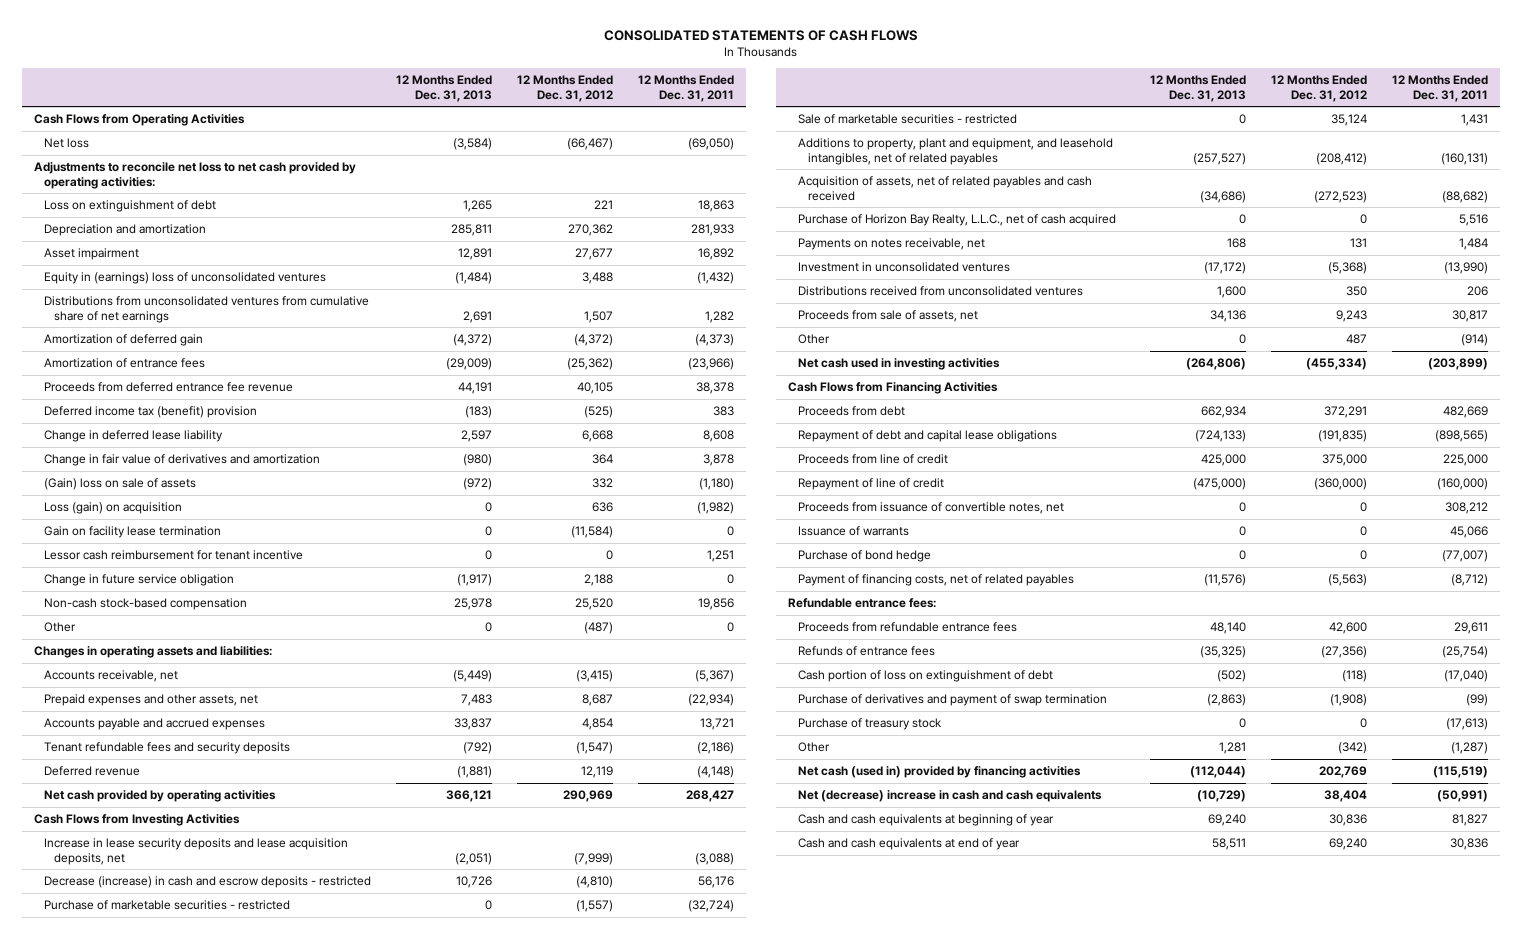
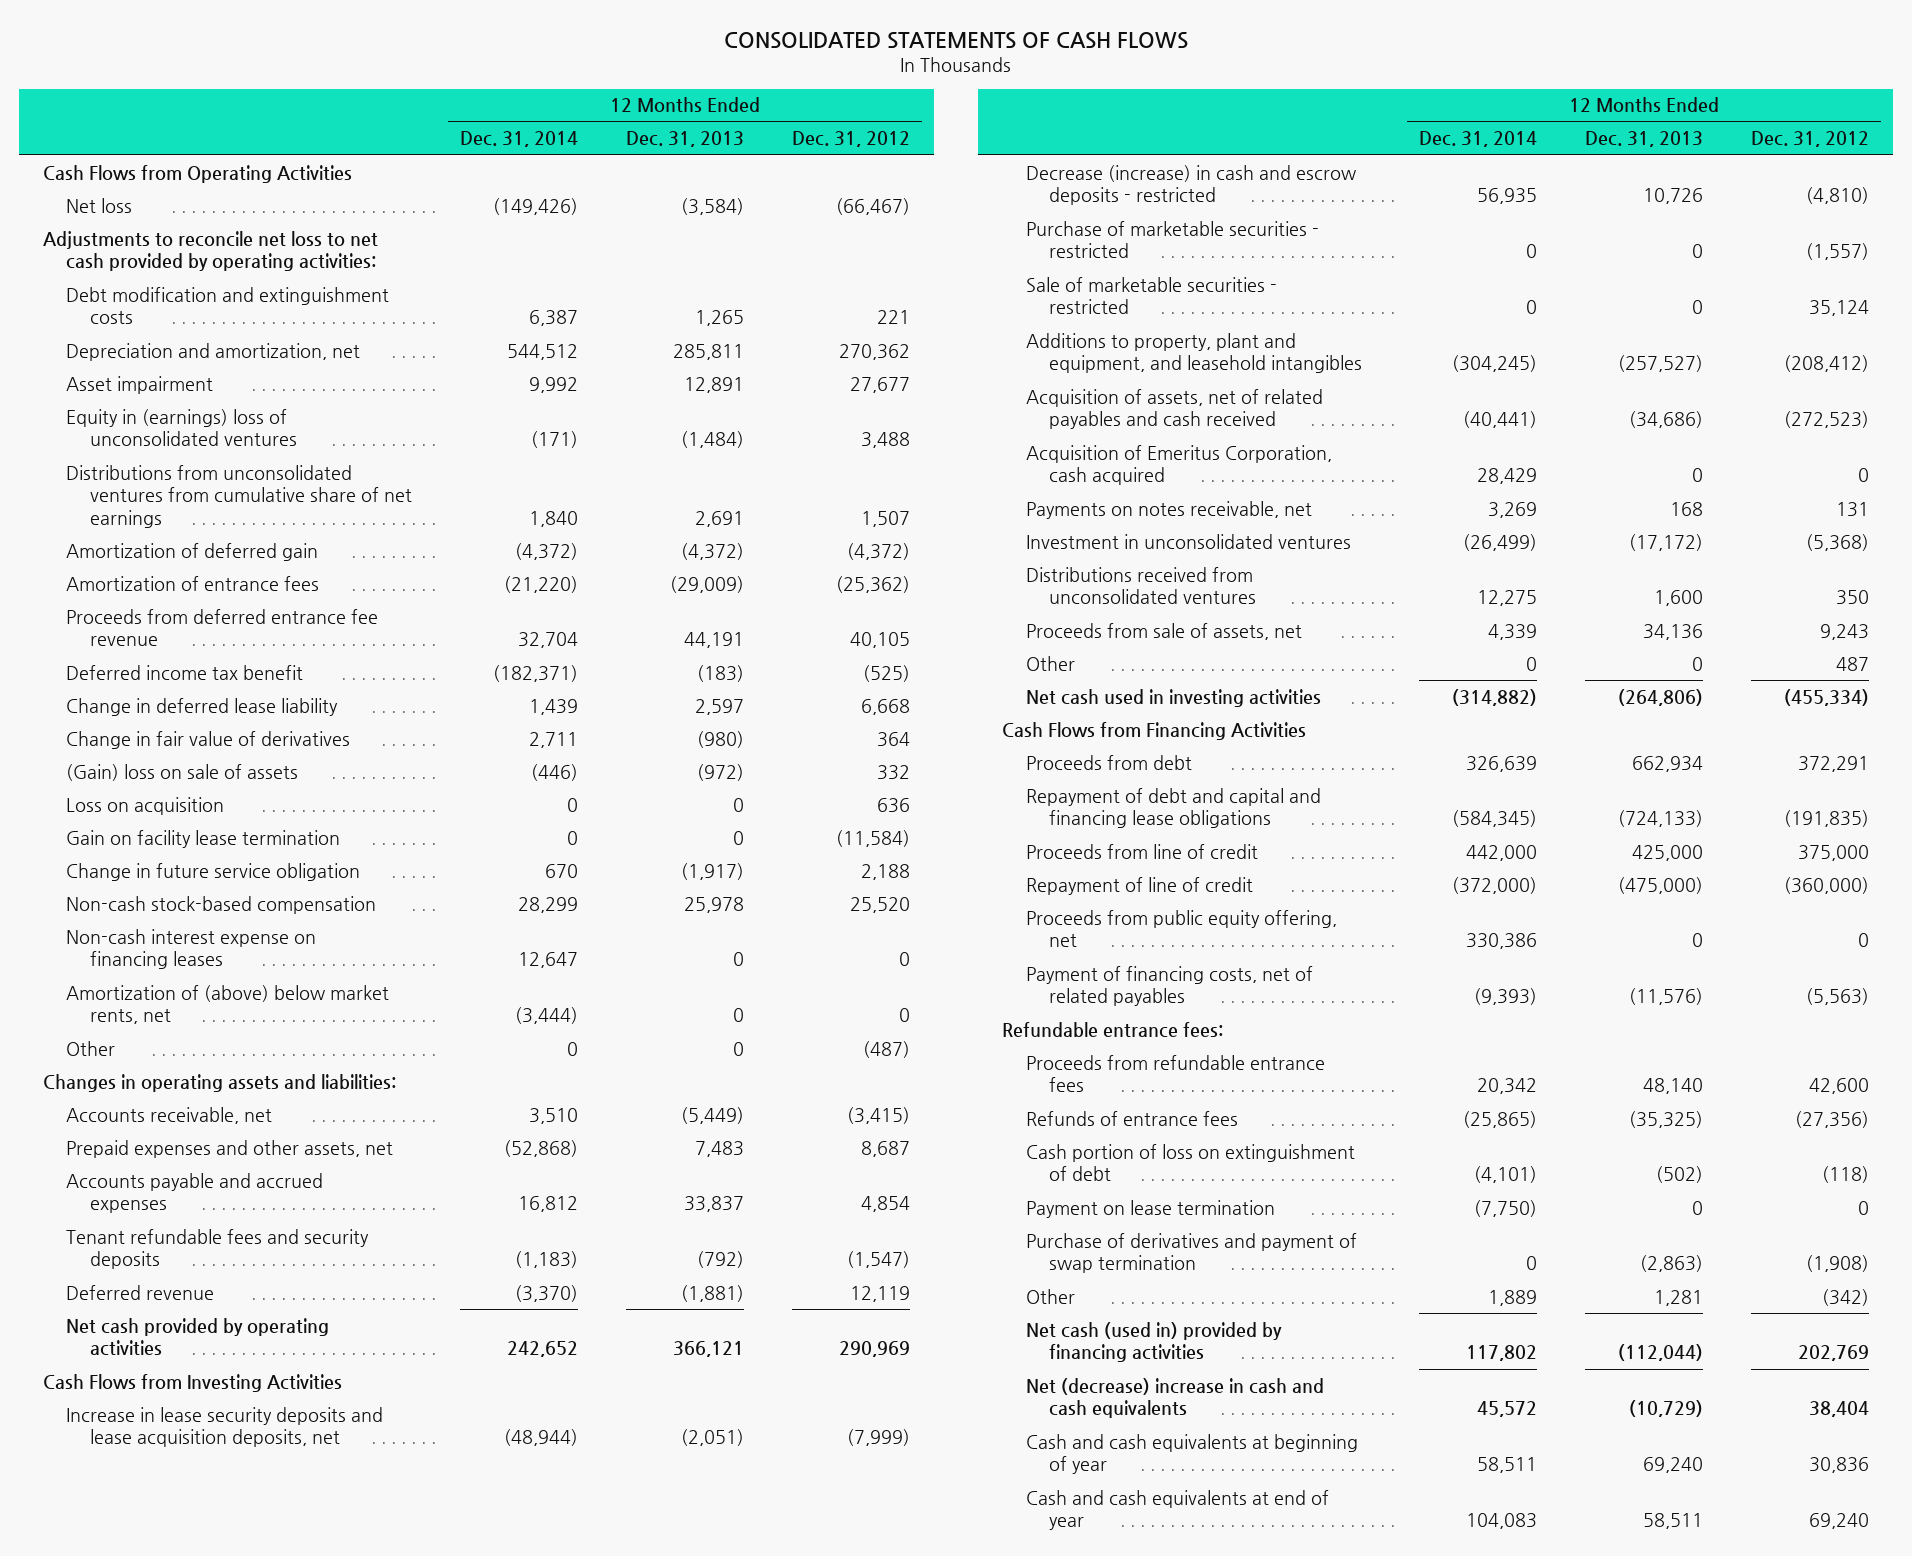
- | 12 Months Ended Dec. 31, 2013 | 12 Months Ended Dec. 31, 2012 | 12 Months Ended Dec. 31, 2011
+ | 12 Months Ended Dec. 31, 2014 | 12 Months Ended Dec. 31, 2013 | 12 Months Ended Dec. 31, 2012
- Loss on extinguishment of debt | 1,265 | 221 | 18,863
- Depreciation and amortization | 285,811 | 270,362 | 281,933
+ Debt modification and extinguishment costs | 6,387 | 1,265 | 221
+ Depreciation and amortization, net | 544,512 | 285,811 | 270,362
- Deferred income tax (benefit) provision | (183) | (525) | 383
+ Deferred income tax benefit | (182,371) | (183) | (525)
- Change in fair value of derivatives and amortization | (980) | 364 | 3,878
+ Change in fair value of derivatives | 2,711 | (980) | 364
- Loss (gain) on acquisition | 0 | 636 | (1,982)
+ Loss on acquisition | 0 | 0 | 636
- Lessor cash reimbursement for tenant incentive | 0 | 0 | 1,251
+ Non-cash interest expense on financing leases | 12,647 | 0 | 0
+ Amortization of (above) below market rents, net | (3,444) | 0 | 0
- Additions to property, plant and equipment, and leasehold intangibles, net of related payables | (257,527) | (208,412) | (160,131)
+ Additions to property, plant and equipment, and leasehold intangibles | (304,245) | (257,527) | (208,412)
- Purchase of Horizon Bay Realty, L.L.C., net of cash acquired | 0 | 0 | 5,516
+ Acquisition of Emeritus Corporation, cash acquired | 28,429 | 0 | 0
- Repayment of debt and capital lease obligations | (724,133) | (191,835) | (898,565)
+ Repayment of debt and capital and financing lease obligations | (584,345) | (724,133) | (191,835)
- Proceeds from issuance of convertible notes, net | 0 | 0 | 308,212
- Issuance of warrants | 0 | 0 | 45,066
- Purchase of bond hedge | 0 | 0 | (77,007)
+ Proceeds from public equity offering, net | 330,386 | 0 | 0
+ Payment on lease termination | (7,750) | 0 | 0
- Purchase of treasury stock | 0 | 0 | (17,613)

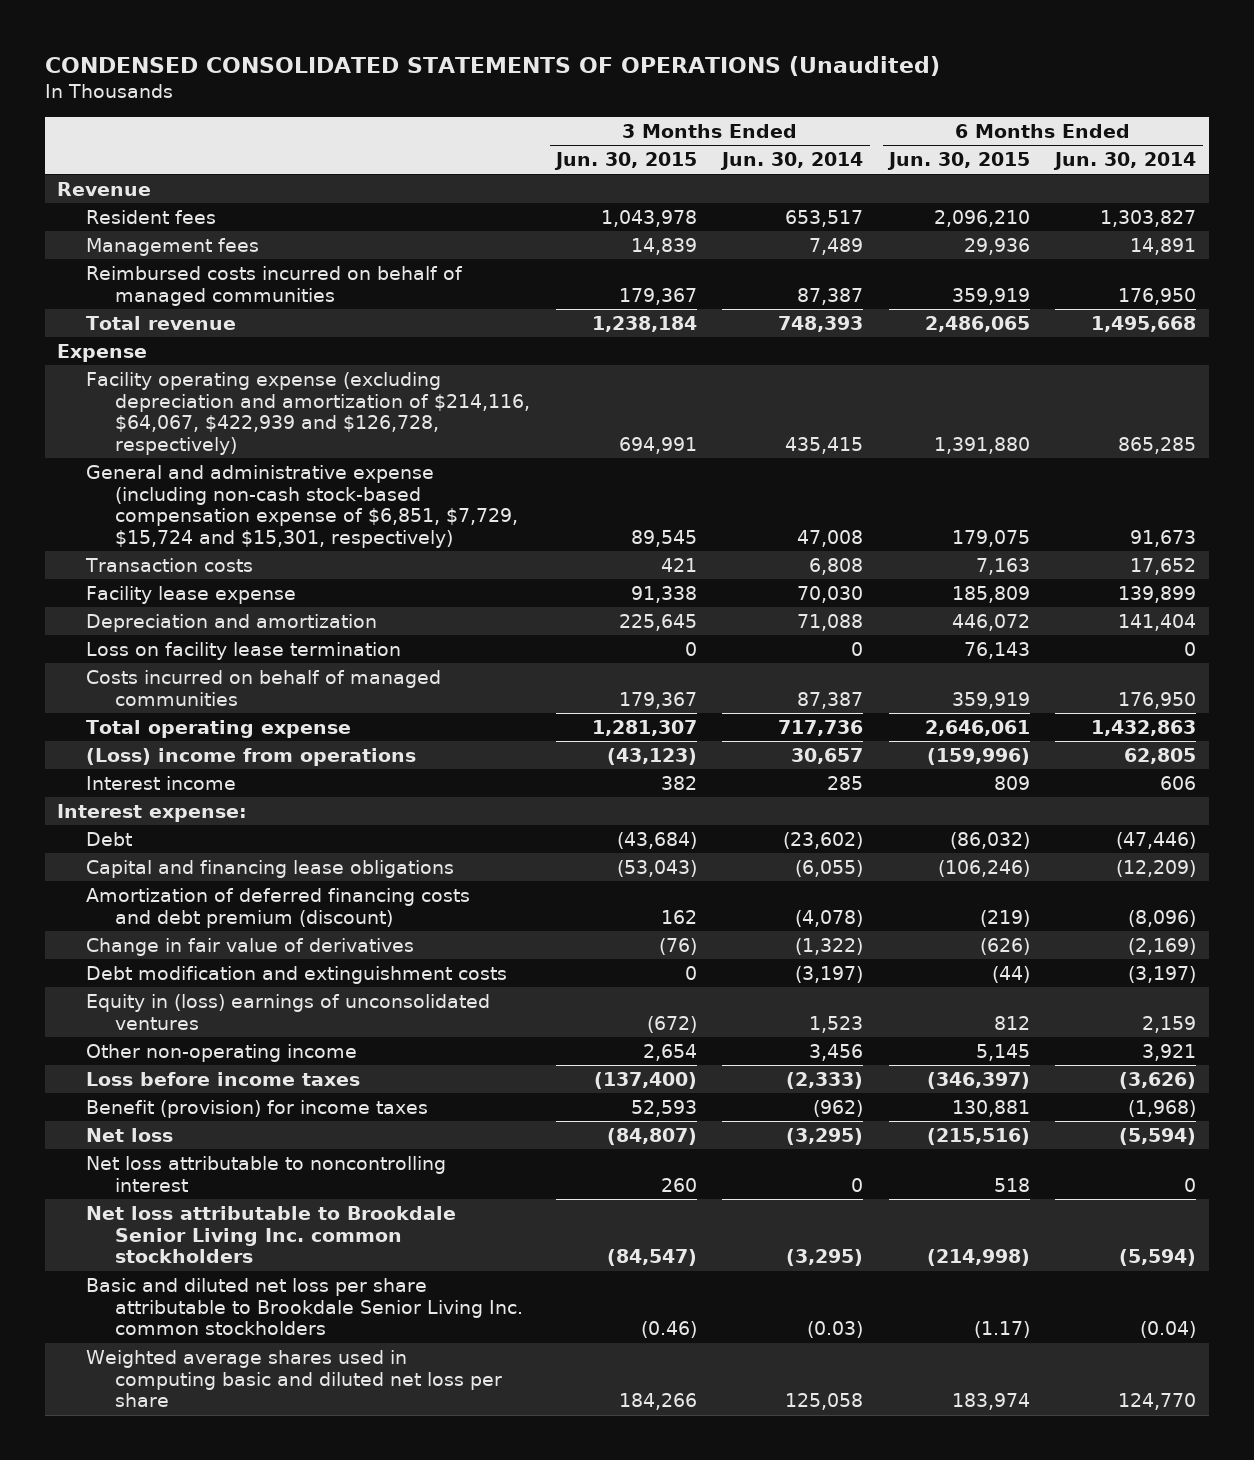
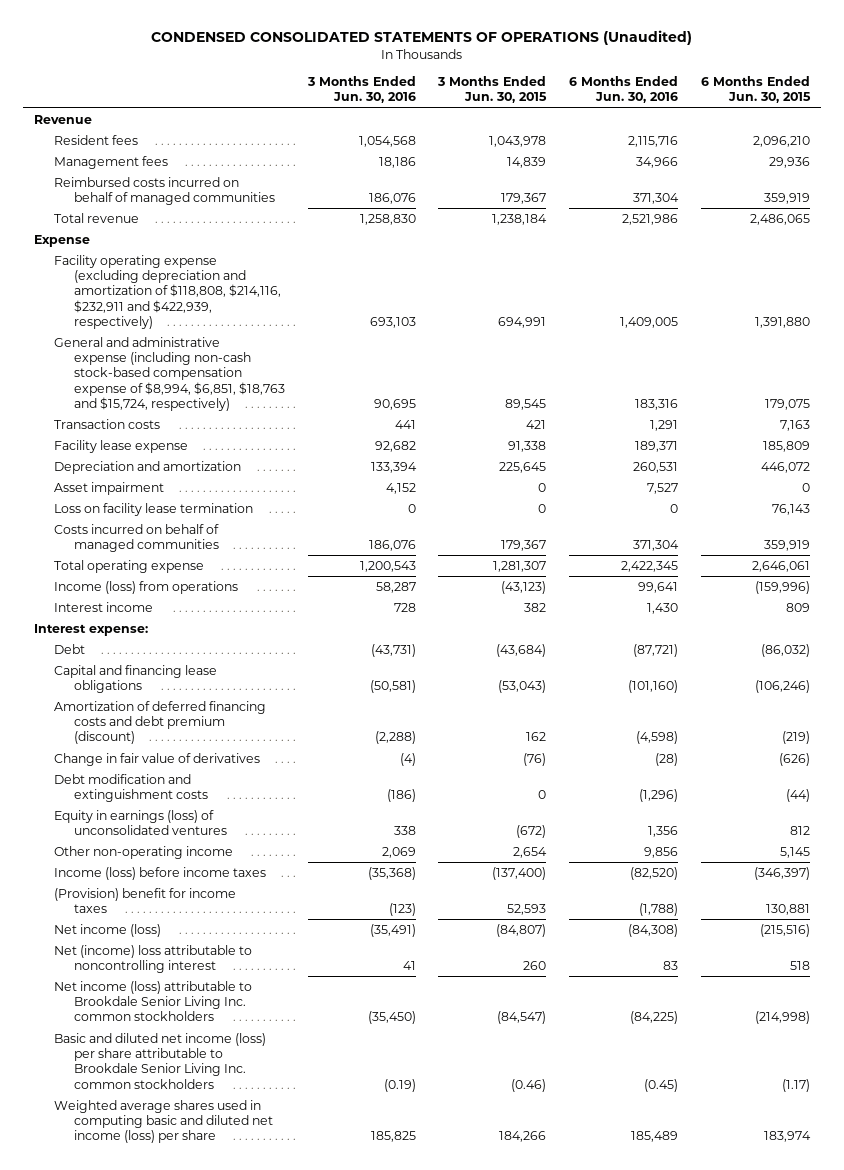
- | 3 Months Ended Jun. 30, 2015 | 3 Months Ended Jun. 30, 2014 | 6 Months Ended Jun. 30, 2015 | 6 Months Ended Jun. 30, 2014
+ | 3 Months Ended Jun. 30, 2016 | 3 Months Ended Jun. 30, 2015 | 6 Months Ended Jun. 30, 2016 | 6 Months Ended Jun. 30, 2015
- Facility operating expense (excluding depreciation and amortization of $214,116, $64,067, $422,939 and $126,728, respectively) | 694,991 | 435,415 | 1,391,880 | 865,285
- General and administrative expense (including non-cash stock-based compensation expense of $6,851, $7,729, $15,724 and $15,301, respectively) | 89,545 | 47,008 | 179,075 | 91,673
+ Facility operating expense (excluding depreciation and amortization of $118,808, $214,116, $232,911 and $422,939, respectively) | 693,103 | 694,991 | 1,409,005 | 1,391,880
+ General and administrative expense (including non-cash stock-based compensation expense of $8,994, $6,851, $18,763 and $15,724, respectively) | 90,695 | 89,545 | 183,316 | 179,075
+ Asset impairment | 4,152 | 0 | 7,527 | 0
- (Loss) income from operations | (43,123) | 30,657 | (159,996) | 62,805
+ Income (loss) from operations | 58,287 | (43,123) | 99,641 | (159,996)
- Equity in (loss) earnings of unconsolidated ventures | (672) | 1,523 | 812 | 2,159
+ Equity in earnings (loss) of unconsolidated ventures | 338 | (672) | 1,356 | 812
- Loss before income taxes | (137,400) | (2,333) | (346,397) | (3,626)
- Benefit (provision) for income taxes | 52,593 | (962) | 130,881 | (1,968)
- Net loss | (84,807) | (3,295) | (215,516) | (5,594)
- Net loss attributable to noncontrolling interest | 260 | 0 | 518 | 0
- Net loss attributable to Brookdale Senior Living Inc. common stockholders | (84,547) | (3,295) | (214,998) | (5,594)
- Basic and diluted net loss per share attributable to Brookdale Senior Living Inc. common stockholders | (0.46) | (0.03) | (1.17) | (0.04)
- Weighted average shares used in computing basic and diluted net loss per share | 184,266 | 125,058 | 183,974 | 124,770
+ Income (loss) before income taxes | (35,368) | (137,400) | (82,520) | (346,397)
+ (Provision) benefit for income taxes | (123) | 52,593 | (1,788) | 130,881
+ Net income (loss) | (35,491) | (84,807) | (84,308) | (215,516)
+ Net (income) loss attributable to noncontrolling interest | 41 | 260 | 83 | 518
+ Net income (loss) attributable to Brookdale Senior Living Inc. common stockholders | (35,450) | (84,547) | (84,225) | (214,998)
+ Basic and diluted net income (loss) per share attributable to Brookdale Senior Living Inc. common stockholders | (0.19) | (0.46) | (0.45) | (1.17)
+ Weighted average shares used in computing basic and diluted net income (loss) per share | 185,825 | 184,266 | 185,489 | 183,974

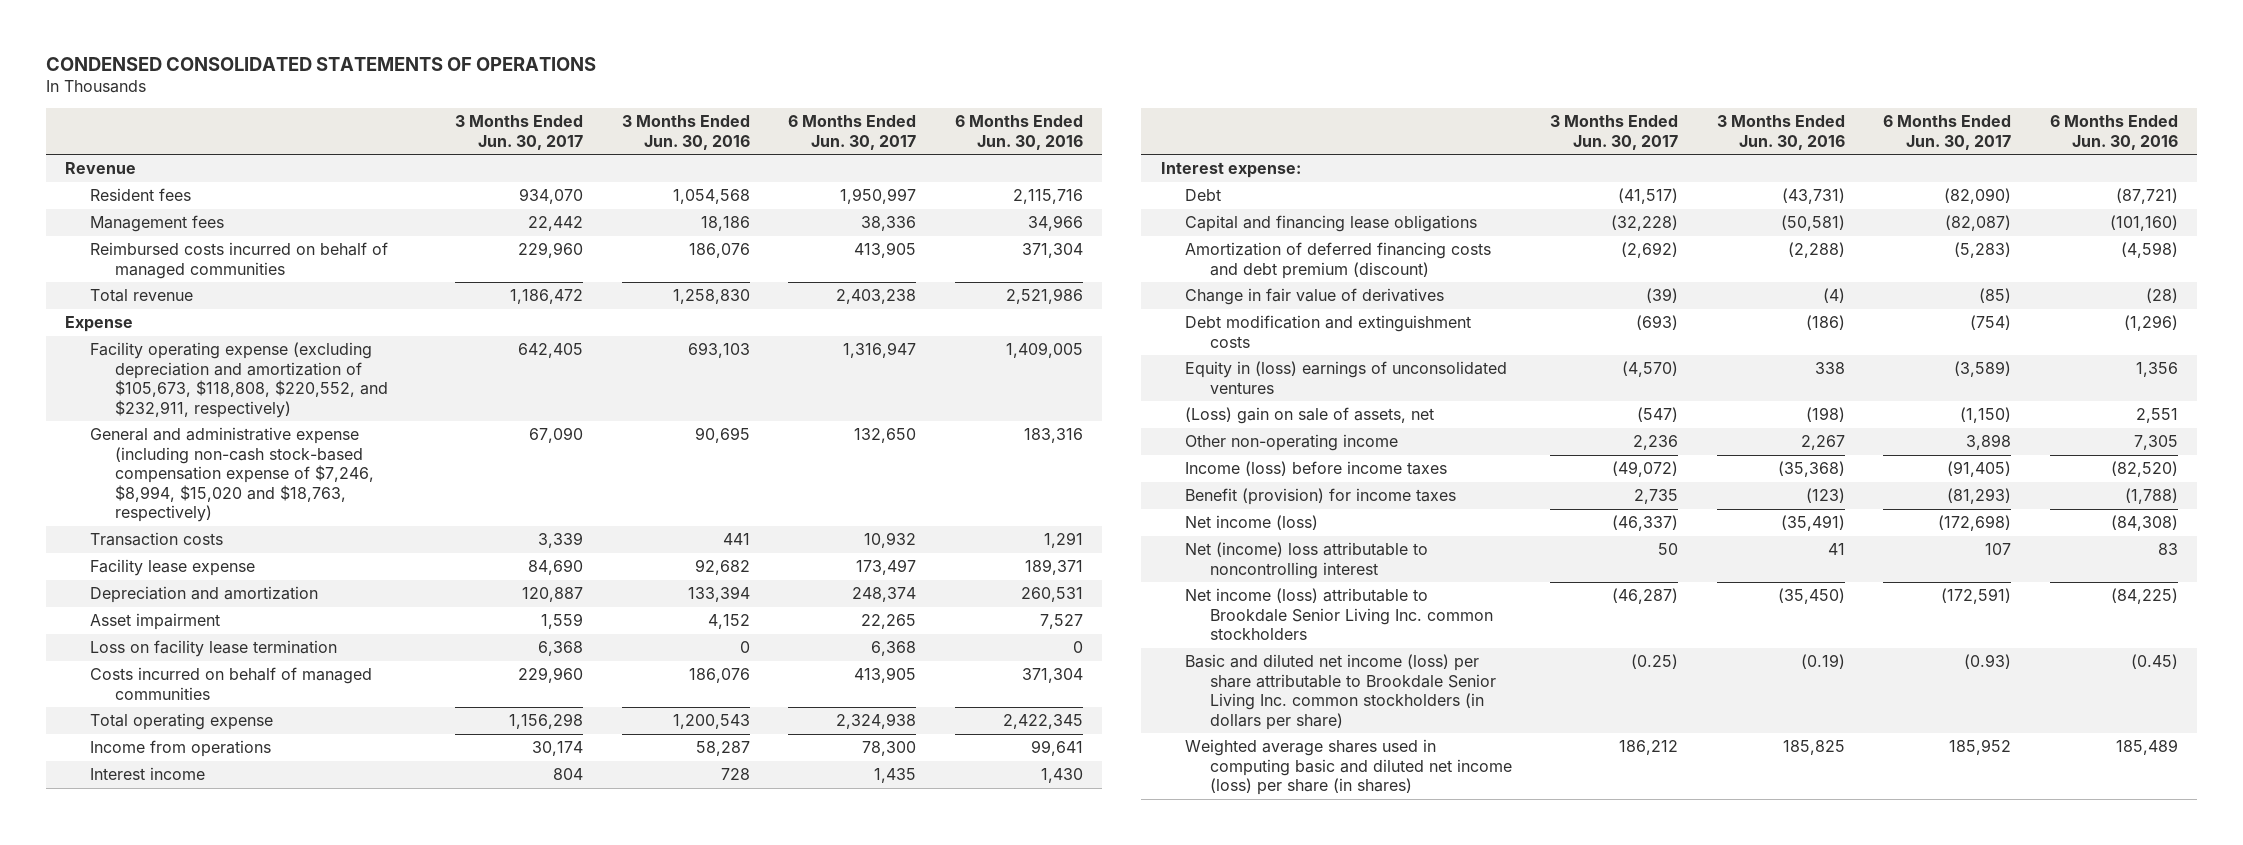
- CONDENSED CONSOLIDATED STATEMENTS OF OPERATIONS (Unaudited)
+ CONDENSED CONSOLIDATED STATEMENTS OF OPERATIONS
- | 3 Months Ended Jun. 30, 2016 | 3 Months Ended Jun. 30, 2015 | 6 Months Ended Jun. 30, 2016 | 6 Months Ended Jun. 30, 2015
+ | 3 Months Ended Jun. 30, 2017 | 3 Months Ended Jun. 30, 2016 | 6 Months Ended Jun. 30, 2017 | 6 Months Ended Jun. 30, 2016
- Facility operating expense (excluding depreciation and amortization of $118,808, $214,116, $232,911 and $422,939, respectively) | 693,103 | 694,991 | 1,409,005 | 1,391,880
- General and administrative expense (including non-cash stock-based compensation expense of $8,994, $6,851, $18,763 and $15,724, respectively) | 90,695 | 89,545 | 183,316 | 179,075
+ Facility operating expense (excluding depreciation and amortization of $105,673, $118,808, $220,552, and $232,911, respectively) | 642,405 | 693,103 | 1,316,947 | 1,409,005
+ General and administrative expense (including non-cash stock-based compensation expense of $7,246, $8,994, $15,020 and $18,763, respectively) | 67,090 | 90,695 | 132,650 | 183,316
- Income (loss) from operations | 58,287 | (43,123) | 99,641 | (159,996)
+ Income from operations | 30,174 | 58,287 | 78,300 | 99,641
- Equity in earnings (loss) of unconsolidated ventures | 338 | (672) | 1,356 | 812
- Other non-operating income | 2,069 | 2,654 | 9,856 | 5,145
+ Equity in (loss) earnings of unconsolidated ventures | (4,570) | 338 | (3,589) | 1,356
+ (Loss) gain on sale of assets, net | (547) | (198) | (1,150) | 2,551
+ Other non-operating income | 2,236 | 2,267 | 3,898 | 7,305
- (Provision) benefit for income taxes | (123) | 52,593 | (1,788) | 130,881
+ Benefit (provision) for income taxes | 2,735 | (123) | (81,293) | (1,788)
- Basic and diluted net income (loss) per share attributable to Brookdale Senior Living Inc. common stockholders | (0.19) | (0.46) | (0.45) | (1.17)
- Weighted average shares used in computing basic and diluted net income (loss) per share | 185,825 | 184,266 | 185,489 | 183,974
+ Basic and diluted net income (loss) per share attributable to Brookdale Senior Living Inc. common stockholders (in dollars per share) | (0.25) | (0.19) | (0.93) | (0.45)
+ Weighted average shares used in computing basic and diluted net income (loss) per share (in shares) | 186,212 | 185,825 | 185,952 | 185,489

